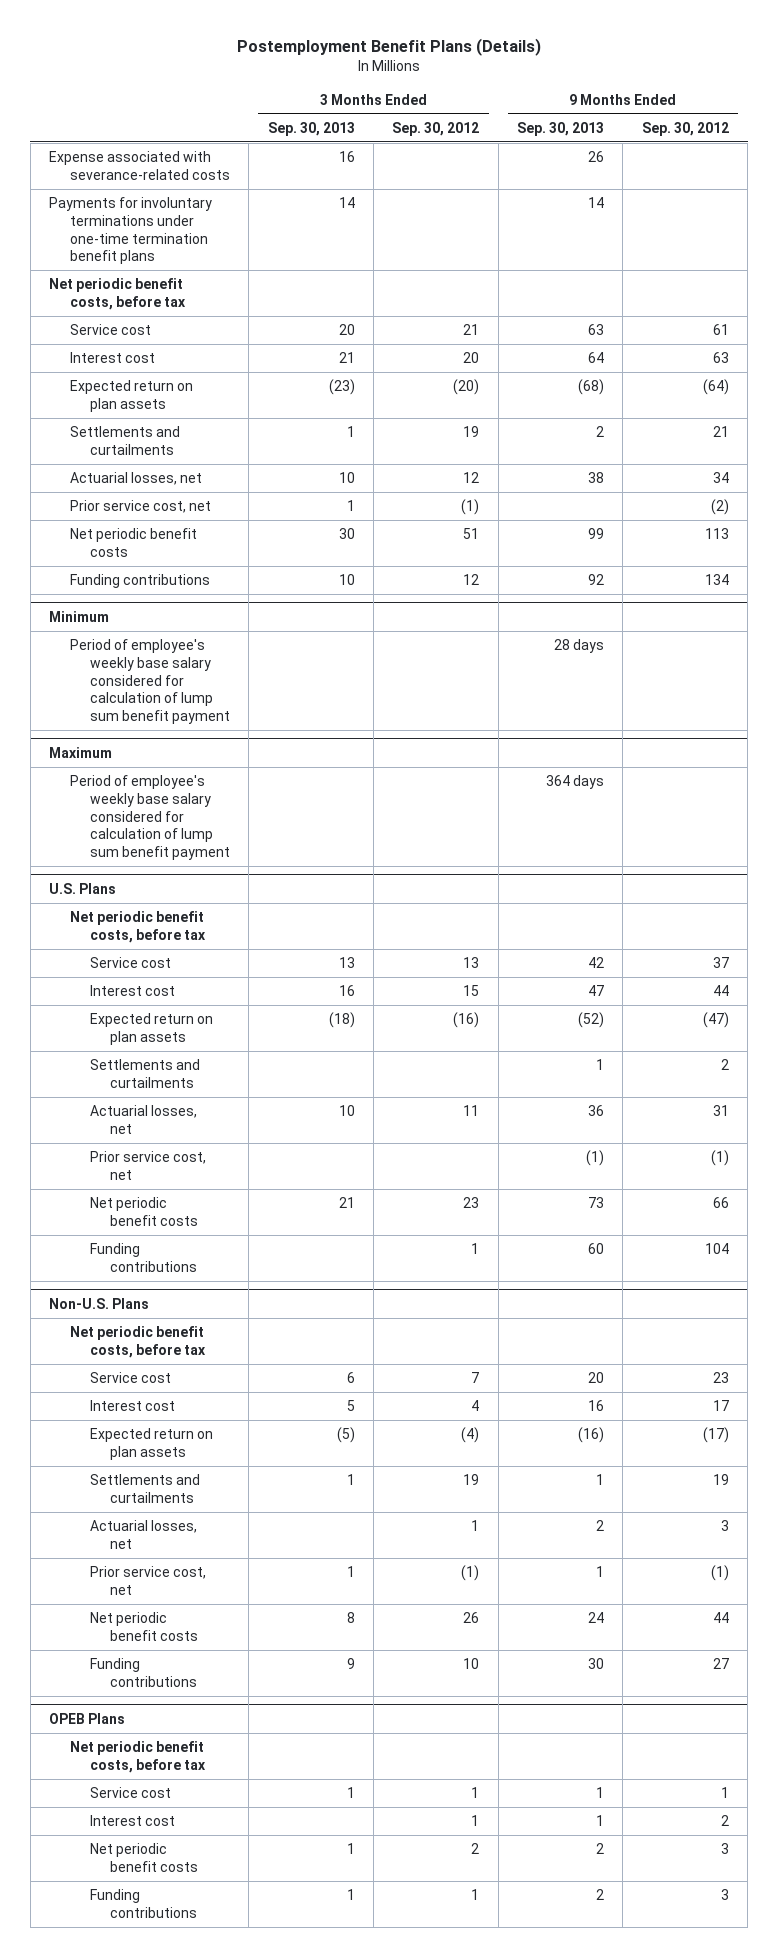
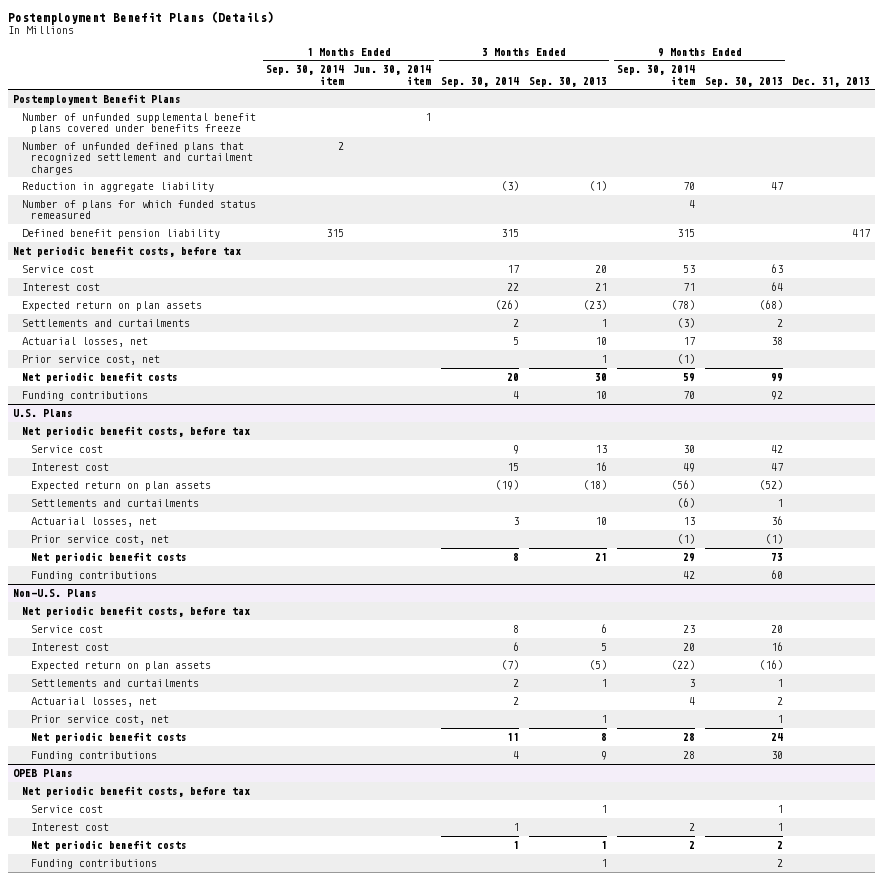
- | 3 Months Ended Sep. 30, 2013 | 3 Months Ended Sep. 30, 2012 | 9 Months Ended Sep. 30, 2013 | 9 Months Ended Sep. 30, 2012
+ | 1 Months Ended Sep. 30, 2014 item | 1 Months Ended Jun. 30, 2014 item | 3 Months Ended Sep. 30, 2014 | 3 Months Ended Sep. 30, 2013 | 9 Months Ended Sep. 30, 2014 item | 9 Months Ended Sep. 30, 2013 | Dec. 31, 2013
- Expense associated with severance-related costs | 16 | | 26 |
- Payments for involuntary terminations under one-time termination benefit plans | 14 | | 14 |
+ Postemployment Benefit Plans
+ Number of unfunded supplemental benefit plans covered under benefits freeze | | 1 | | | | |
+ Number of unfunded defined plans that recognized settlement and curtailment charges | 2 | | | | | |
+ Reduction in aggregate liability | | | (3) | (1) | 70 | 47 |
+ Number of plans for which funded status remeasured | | | | | 4 | |
+ Defined benefit pension liability | 315 | | 315 | | 315 | | 417
- Minimum
- Period of employee's weekly base salary considered for calculation of lump sum benefit payment | | | 28 days |
- Maximum
- Period of employee's weekly base salary considered for calculation of lump sum benefit payment | | | 364 days |

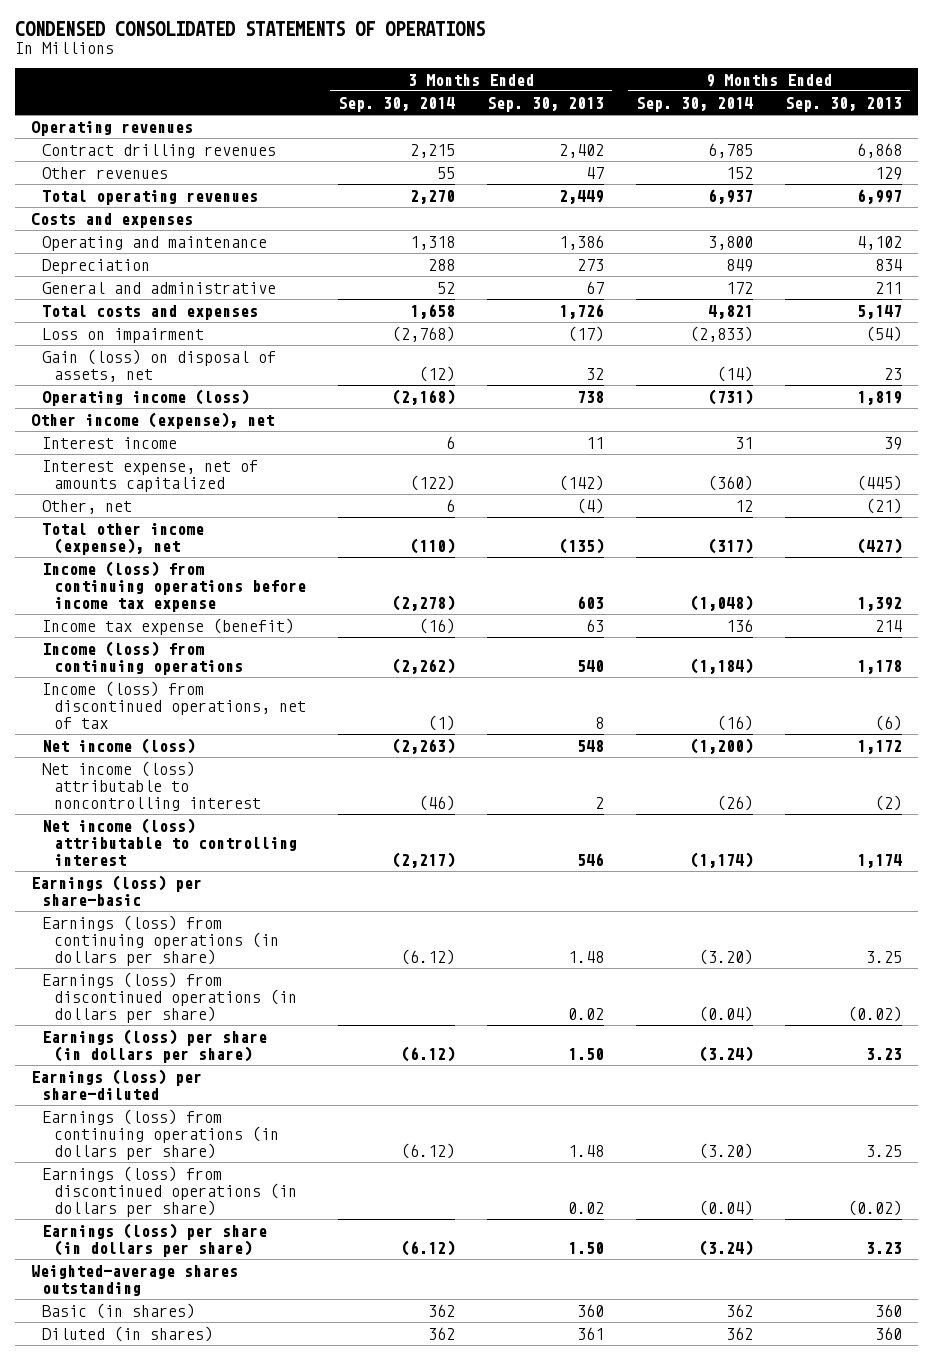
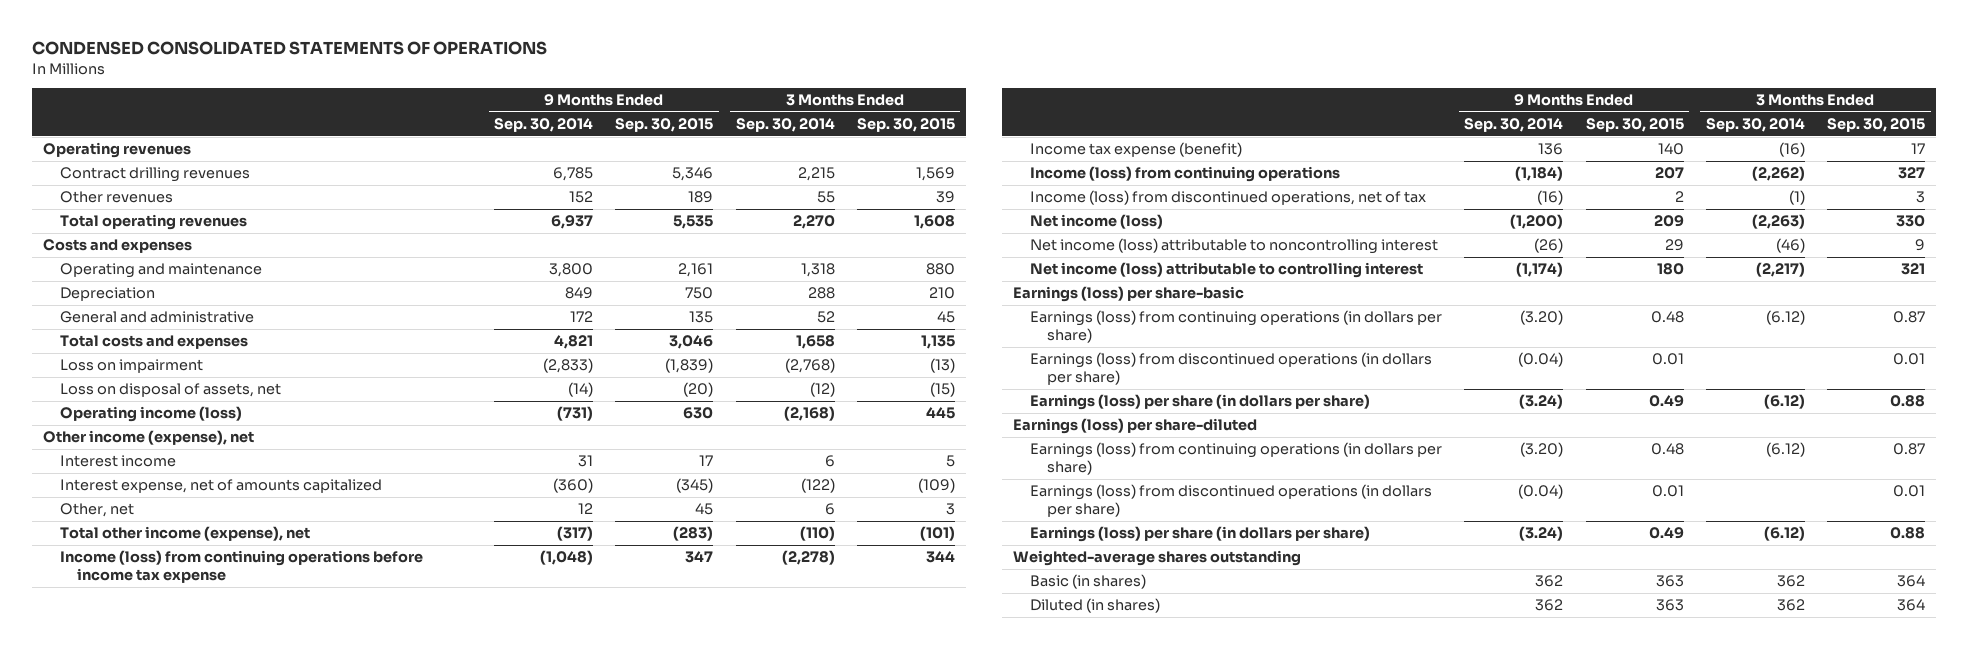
- | 3 Months Ended Sep. 30, 2014 | 3 Months Ended Sep. 30, 2013 | 9 Months Ended Sep. 30, 2014 | 9 Months Ended Sep. 30, 2013
+ | 9 Months Ended Sep. 30, 2014 | 9 Months Ended Sep. 30, 2015 | 3 Months Ended Sep. 30, 2014 | 3 Months Ended Sep. 30, 2015
- Gain (loss) on disposal of assets, net | (12) | 32 | (14) | 23
+ Loss on disposal of assets, net | (14) | (20) | (12) | (15)

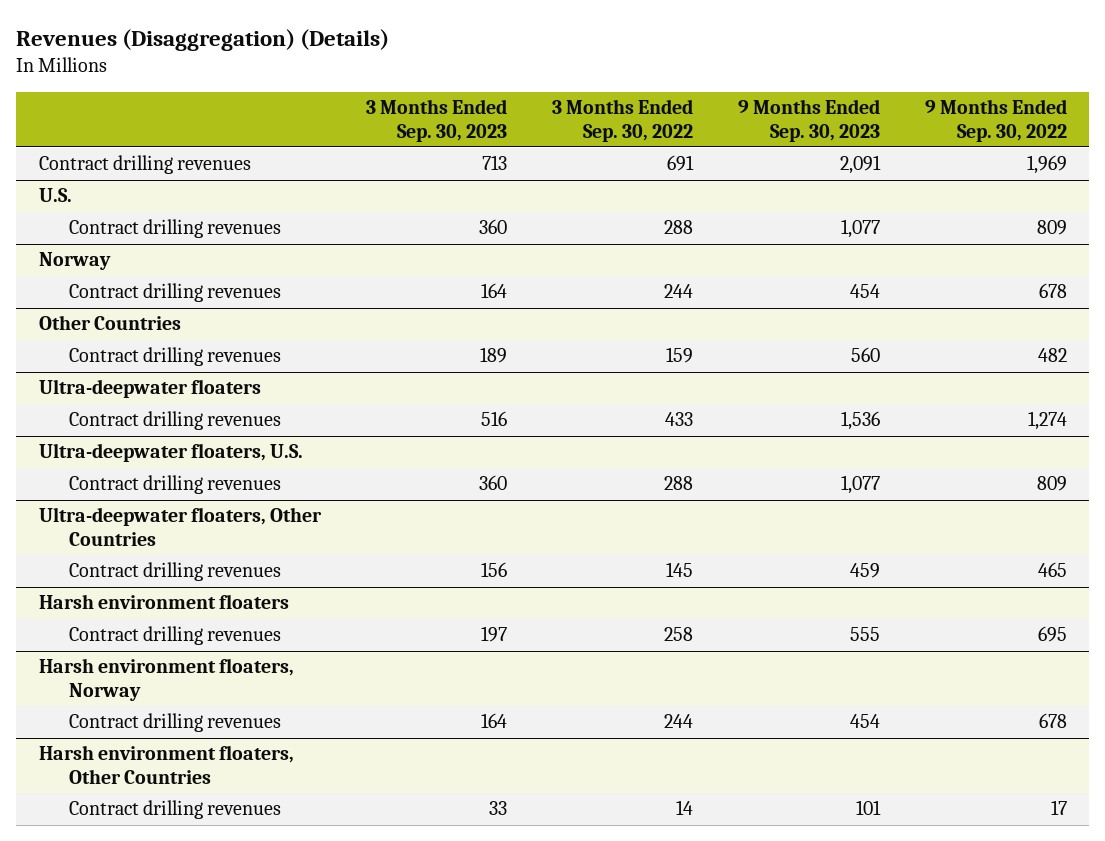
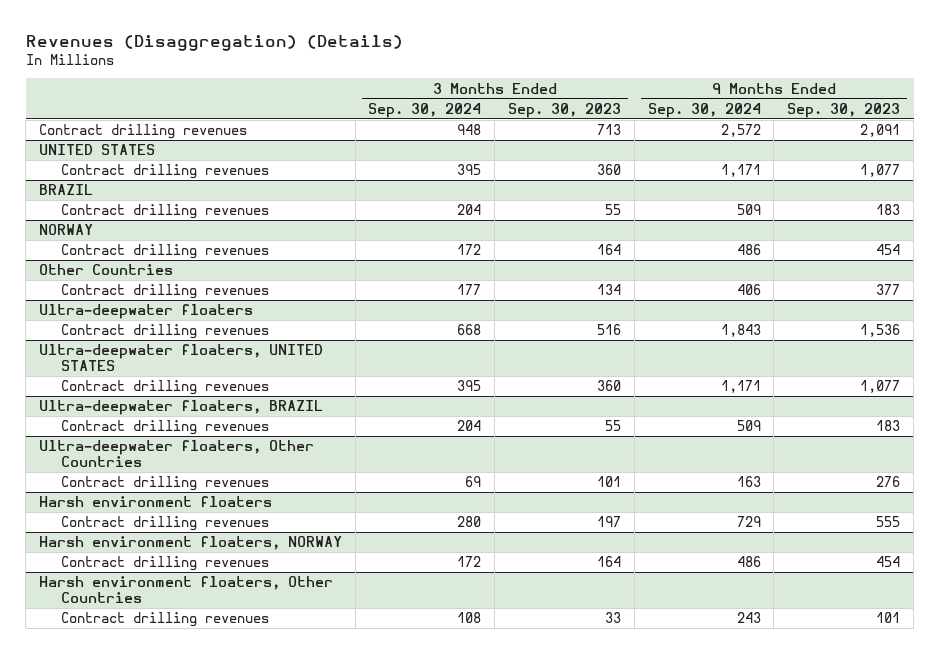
- | 3 Months Ended Sep. 30, 2023 | 3 Months Ended Sep. 30, 2022 | 9 Months Ended Sep. 30, 2023 | 9 Months Ended Sep. 30, 2022
+ | 3 Months Ended Sep. 30, 2024 | 3 Months Ended Sep. 30, 2023 | 9 Months Ended Sep. 30, 2024 | 9 Months Ended Sep. 30, 2023
- U.S.
+ UNITED STATES
- Norway
+ BRAZIL
+ Contract drilling revenues | 204 | 55 | 509 | 183
+ NORWAY
@ Other Countries
- Contract drilling revenues | 189 | 159 | 560 | 482
+ Contract drilling revenues | 177 | 134 | 406 | 377
- Ultra-deepwater floaters, U.S.
+ Ultra-deepwater floaters, UNITED STATES
+ Ultra-deepwater floaters, BRAZIL
+ Contract drilling revenues | 204 | 55 | 509 | 183
@ Ultra-deepwater floaters, Other Countries
- Contract drilling revenues | 156 | 145 | 459 | 465
+ Contract drilling revenues | 69 | 101 | 163 | 276
- Harsh environment floaters, Norway
+ Harsh environment floaters, NORWAY

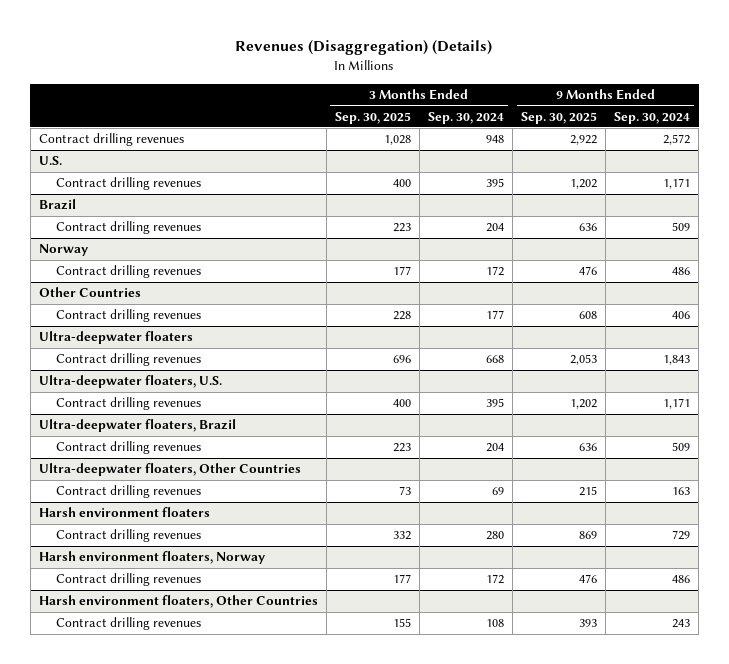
- | 3 Months Ended Sep. 30, 2024 | 3 Months Ended Sep. 30, 2023 | 9 Months Ended Sep. 30, 2024 | 9 Months Ended Sep. 30, 2023
+ | 3 Months Ended Sep. 30, 2025 | 3 Months Ended Sep. 30, 2024 | 9 Months Ended Sep. 30, 2025 | 9 Months Ended Sep. 30, 2024
- UNITED STATES
+ U.S.
- BRAZIL
+ Brazil
- NORWAY
+ Norway
- Ultra-deepwater floaters, UNITED STATES
+ Ultra-deepwater floaters, U.S.
- Ultra-deepwater floaters, BRAZIL
+ Ultra-deepwater floaters, Brazil
- Harsh environment floaters, NORWAY
+ Harsh environment floaters, Norway

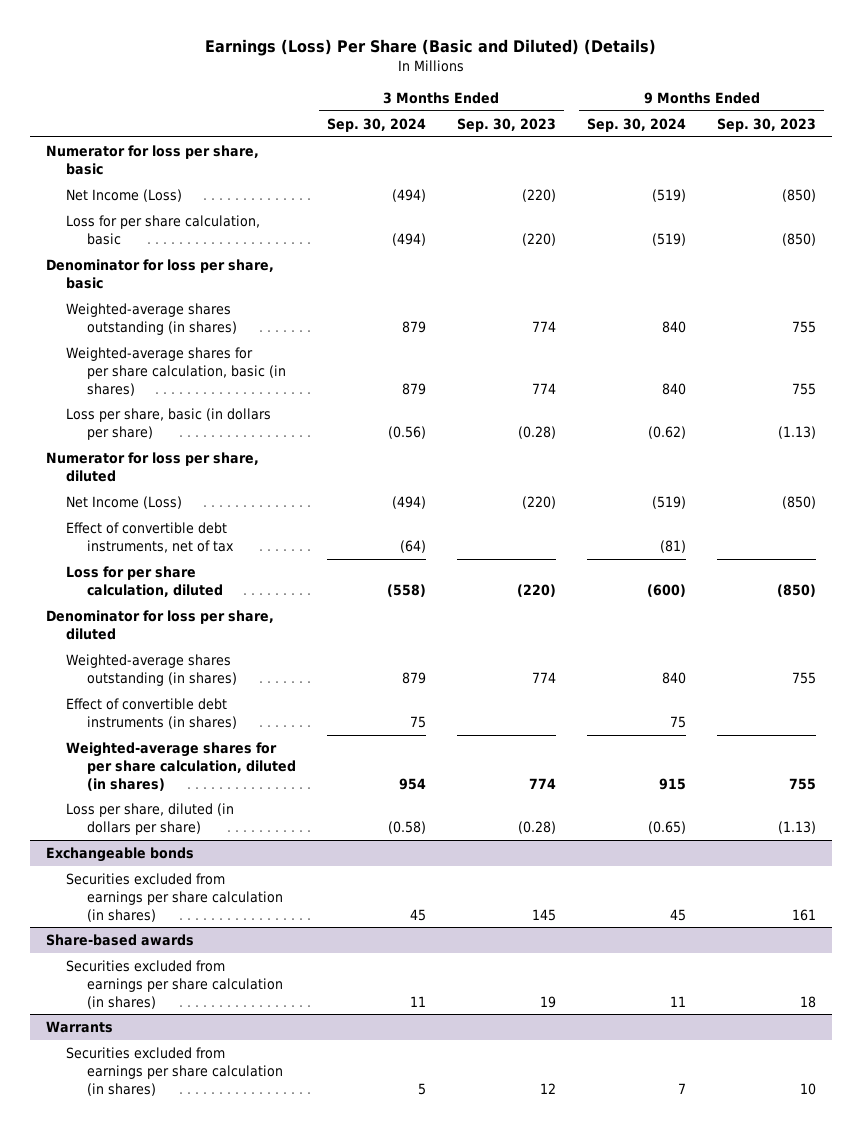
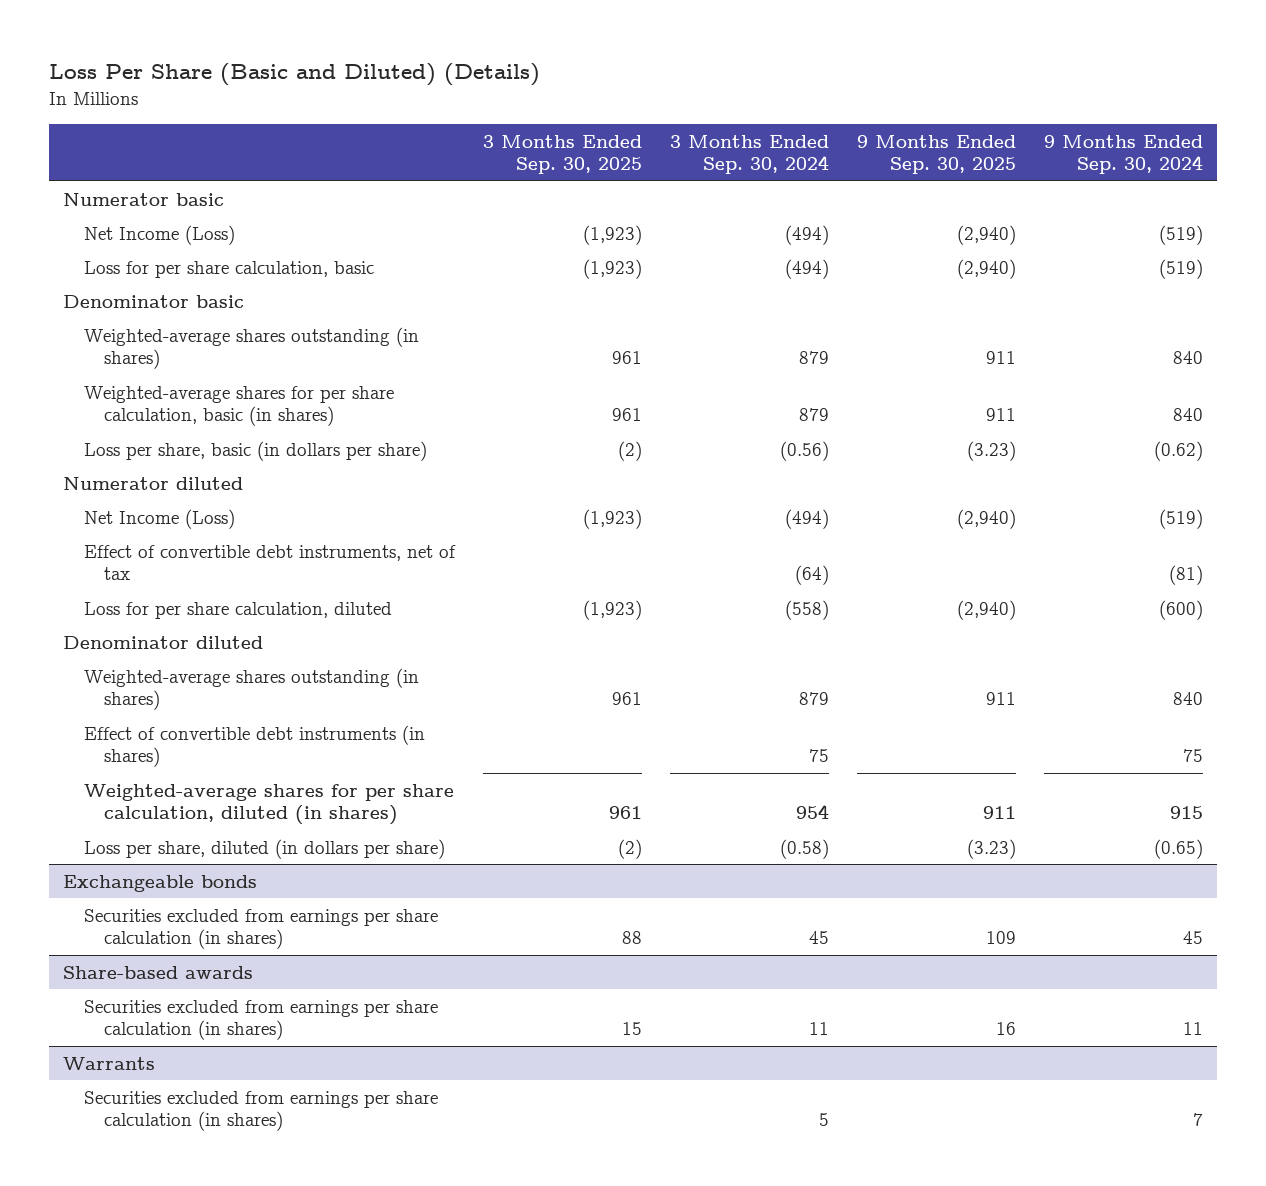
- Earnings (Loss) Per Share (Basic and Diluted) (Details)
+ Loss Per Share (Basic and Diluted) (Details)
- | 3 Months Ended Sep. 30, 2024 | 3 Months Ended Sep. 30, 2023 | 9 Months Ended Sep. 30, 2024 | 9 Months Ended Sep. 30, 2023
+ | 3 Months Ended Sep. 30, 2025 | 3 Months Ended Sep. 30, 2024 | 9 Months Ended Sep. 30, 2025 | 9 Months Ended Sep. 30, 2024
- Numerator for loss per share, basic
+ Numerator basic
- Denominator for loss per share, basic
+ Denominator basic
- Numerator for loss per share, diluted
+ Numerator diluted
- Denominator for loss per share, diluted
+ Denominator diluted

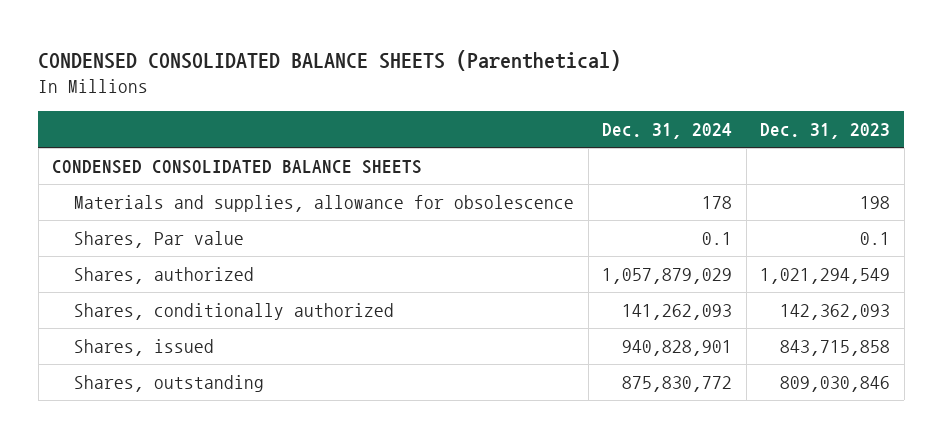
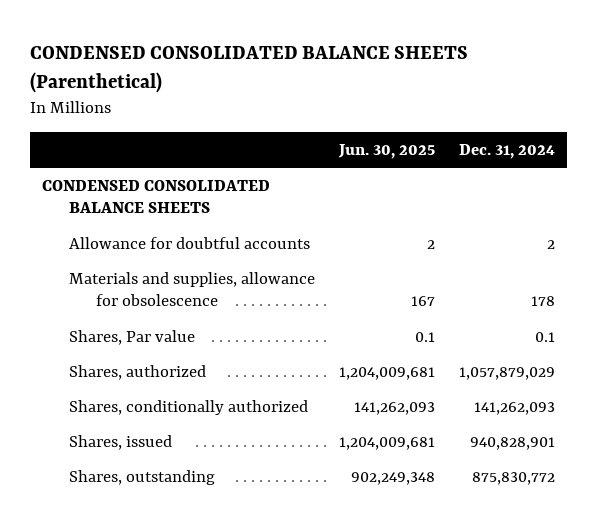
- | Dec. 31, 2024 | Dec. 31, 2023
+ | Jun. 30, 2025 | Dec. 31, 2024
+ Allowance for doubtful accounts | 2 | 2

